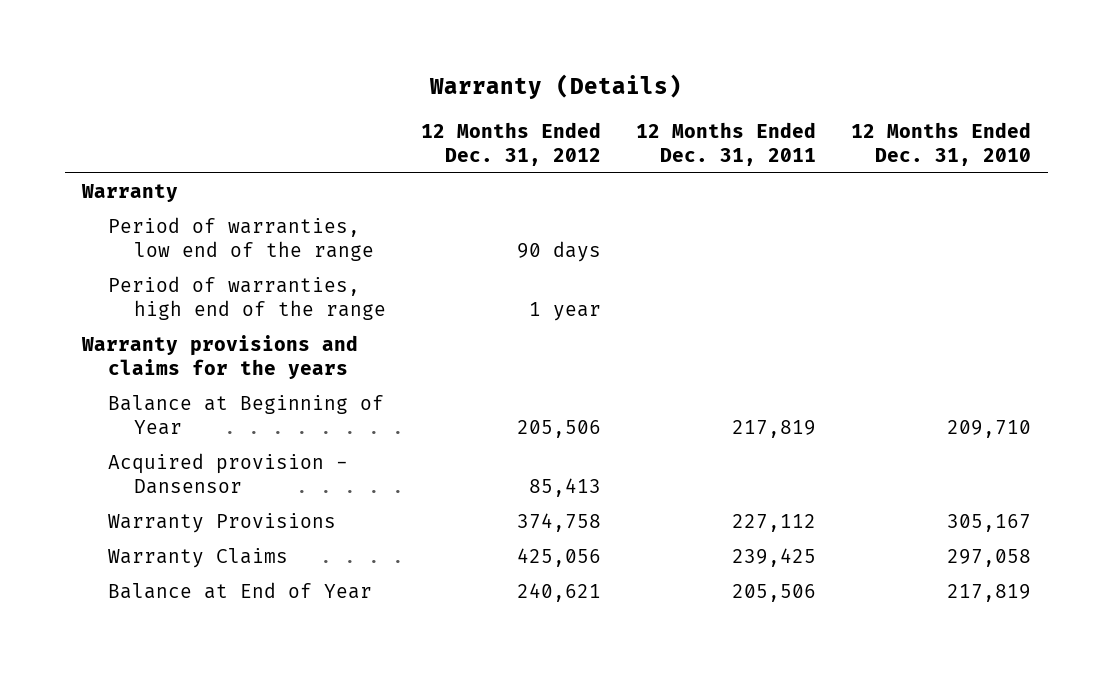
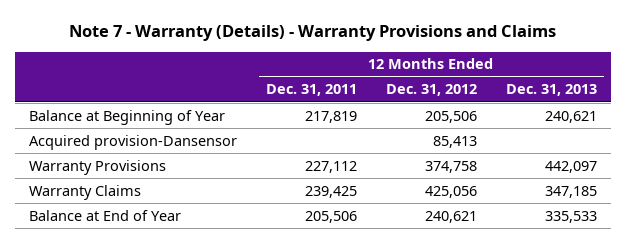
- Warranty (Details)
+ Note 7 - Warranty (Details) - Warranty Provisions and Claims
- | 12 Months Ended Dec. 31, 2012 | 12 Months Ended Dec. 31, 2011 | 12 Months Ended Dec. 31, 2010
+ | 12 Months Ended Dec. 31, 2011 | 12 Months Ended Dec. 31, 2012 | 12 Months Ended Dec. 31, 2013
- Warranty
- Period of warranties, low end of the range | 90 days | |
- Period of warranties, high end of the range | 1 year | |
- Warranty provisions and claims for the years
- Acquired provision - Dansensor | 85,413 | |
+ Acquired provision-Dansensor | | 85,413 |

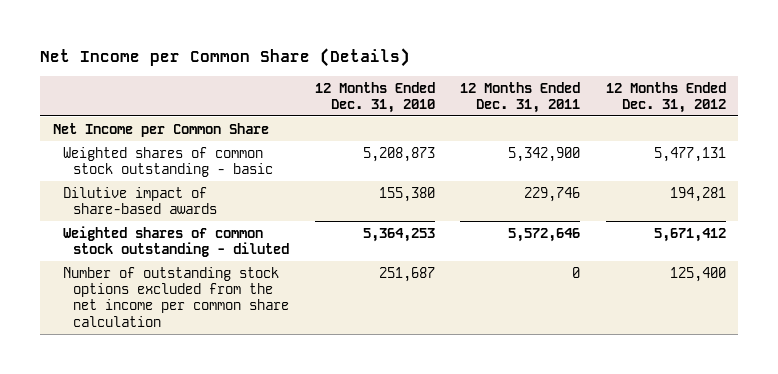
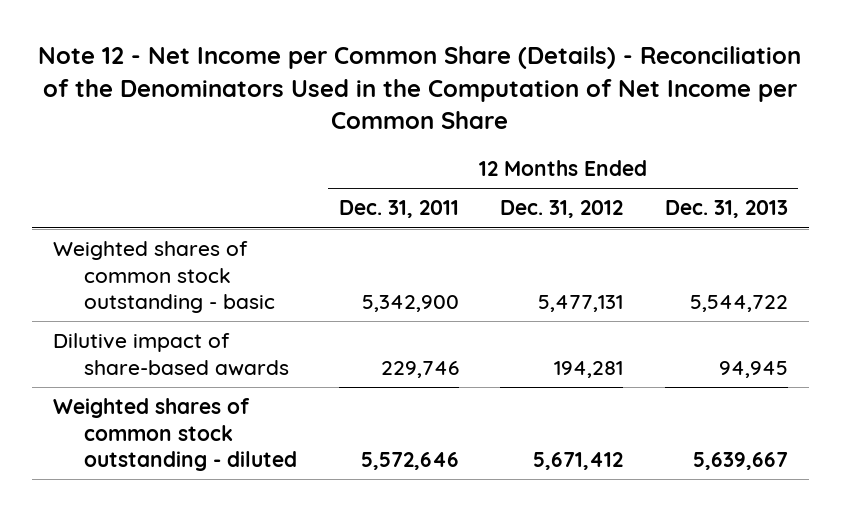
- Net Income per Common Share (Details)
+ Note 12 - Net Income per Common Share (Details) - Reconciliation of the Denominators Used in the Computation of Net Income per Common Share
- | 12 Months Ended Dec. 31, 2010 | 12 Months Ended Dec. 31, 2011 | 12 Months Ended Dec. 31, 2012
+ | 12 Months Ended Dec. 31, 2011 | 12 Months Ended Dec. 31, 2012 | 12 Months Ended Dec. 31, 2013
- Net Income per Common Share
- Number of outstanding stock options excluded from the net income per common share calculation | 251,687 | 0 | 125,400

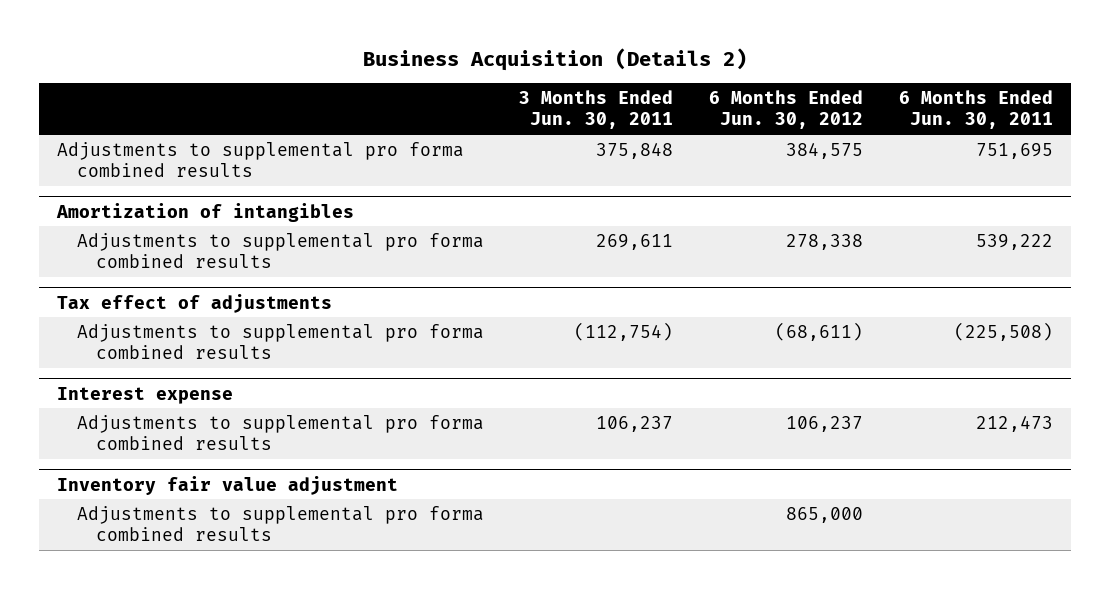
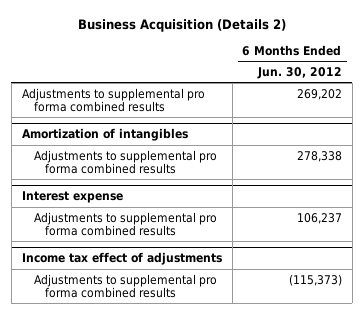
- | 3 Months Ended Jun. 30, 2011 | 6 Months Ended Jun. 30, 2012 | 6 Months Ended Jun. 30, 2011
+ | 6 Months Ended Jun. 30, 2012
- Adjustments to supplemental pro forma combined results | 375,848 | 384,575 | 751,695
+ Adjustments to supplemental pro forma combined results | 269,202
- Tax effect of adjustments
- Adjustments to supplemental pro forma combined results | (112,754) | (68,611) | (225,508)
- Inventory fair value adjustment
- Adjustments to supplemental pro forma combined results | | 865,000 |
+ Income tax effect of adjustments
+ Adjustments to supplemental pro forma combined results | (115,373)

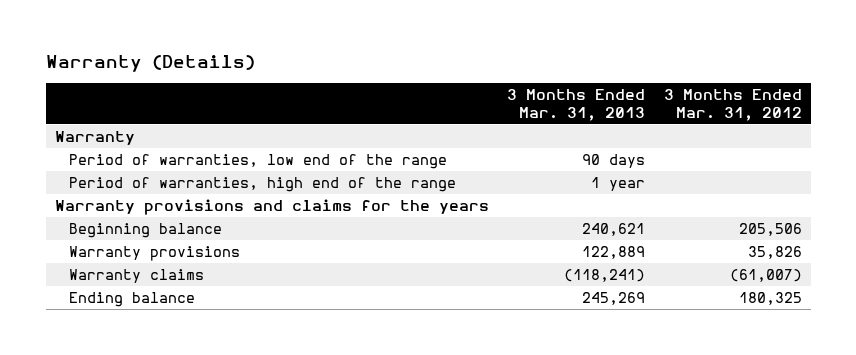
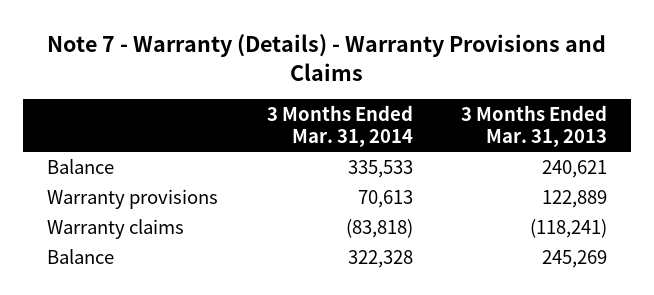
- Warranty (Details)
+ Note 7 - Warranty (Details) - Warranty Provisions and Claims
- | 3 Months Ended Mar. 31, 2013 | 3 Months Ended Mar. 31, 2012
+ | 3 Months Ended Mar. 31, 2014 | 3 Months Ended Mar. 31, 2013
- Warranty
- Period of warranties, low end of the range | 90 days |
- Period of warranties, high end of the range | 1 year |
- Warranty provisions and claims for the years
- Beginning balance | 240,621 | 205,506
+ Balance | 335,533 | 240,621
- Ending balance | 245,269 | 180,325
+ Balance | 322,328 | 245,269

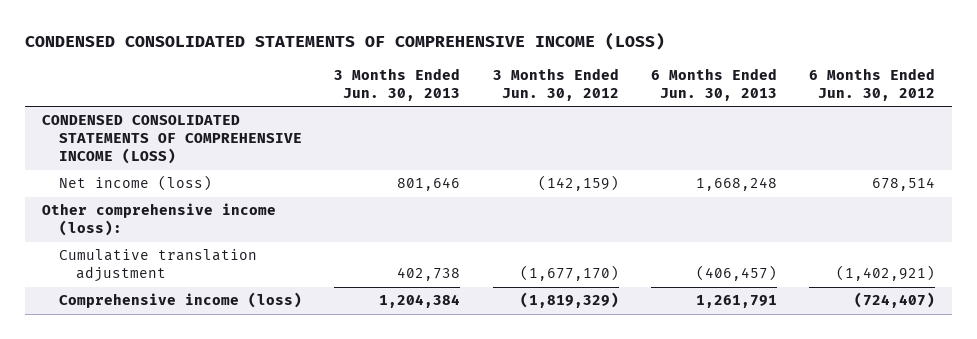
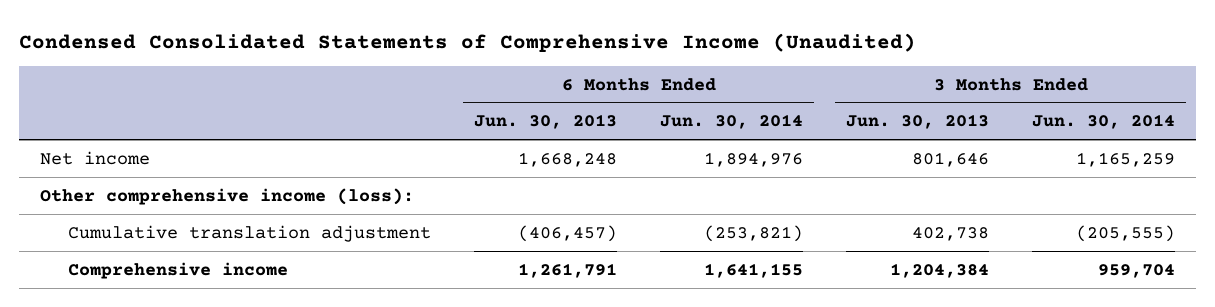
- CONDENSED CONSOLIDATED STATEMENTS OF COMPREHENSIVE INCOME (LOSS)
+ Condensed Consolidated Statements of Comprehensive Income (Unaudited)
- | 3 Months Ended Jun. 30, 2013 | 3 Months Ended Jun. 30, 2012 | 6 Months Ended Jun. 30, 2013 | 6 Months Ended Jun. 30, 2012
+ | 6 Months Ended Jun. 30, 2013 | 6 Months Ended Jun. 30, 2014 | 3 Months Ended Jun. 30, 2013 | 3 Months Ended Jun. 30, 2014
- CONDENSED CONSOLIDATED STATEMENTS OF COMPREHENSIVE INCOME (LOSS)
- Net income (loss) | 801,646 | (142,159) | 1,668,248 | 678,514
+ Net income | 1,668,248 | 1,894,976 | 801,646 | 1,165,259
- Comprehensive income (loss) | 1,204,384 | (1,819,329) | 1,261,791 | (724,407)
+ Comprehensive income | 1,261,791 | 1,641,155 | 1,204,384 | 959,704

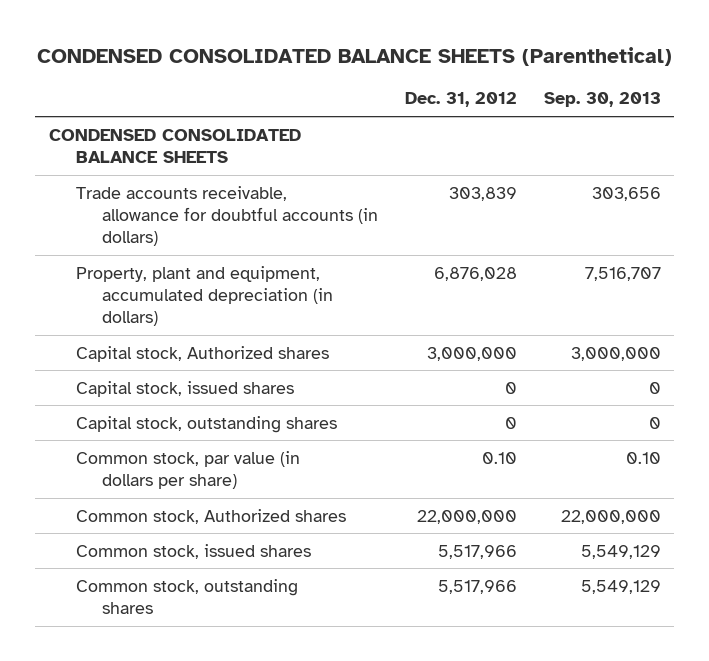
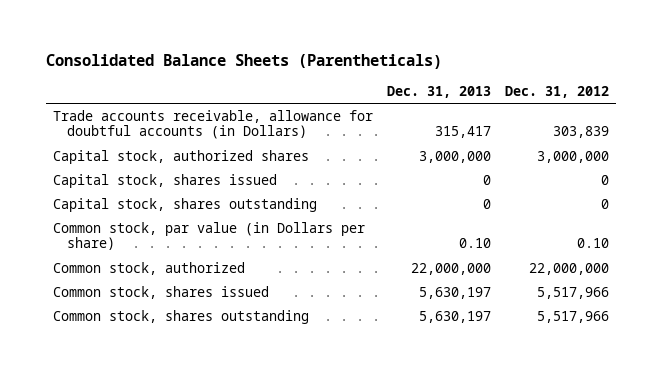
- CONDENSED CONSOLIDATED BALANCE SHEETS (Parenthetical)
+ Consolidated Balance Sheets (Parentheticals)
- | Dec. 31, 2012 | Sep. 30, 2013
+ | Dec. 31, 2013 | Dec. 31, 2012
- CONDENSED CONSOLIDATED BALANCE SHEETS
- Trade accounts receivable, allowance for doubtful accounts (in dollars) | 303,839 | 303,656
- Property, plant and equipment, accumulated depreciation (in dollars) | 6,876,028 | 7,516,707
- Capital stock, Authorized shares | 3,000,000 | 3,000,000
- Capital stock, issued shares | 0 | 0
- Capital stock, outstanding shares | 0 | 0
- Common stock, par value (in dollars per share) | 0.10 | 0.10
- Common stock, Authorized shares | 22,000,000 | 22,000,000
- Common stock, issued shares | 5,517,966 | 5,549,129
- Common stock, outstanding shares | 5,517,966 | 5,549,129
+ Trade accounts receivable, allowance for doubtful accounts (in Dollars) | 315,417 | 303,839
+ Capital stock, authorized shares | 3,000,000 | 3,000,000
+ Capital stock, shares issued | 0 | 0
+ Capital stock, shares outstanding | 0 | 0
+ Common stock, par value (in Dollars per share) | 0.10 | 0.10
+ Common stock, authorized | 22,000,000 | 22,000,000
+ Common stock, shares issued | 5,630,197 | 5,517,966
+ Common stock, shares outstanding | 5,630,197 | 5,517,966

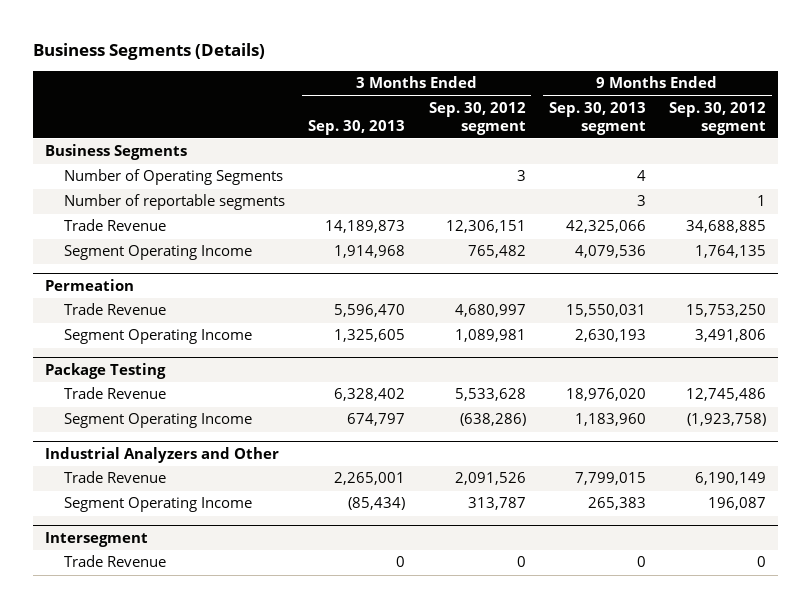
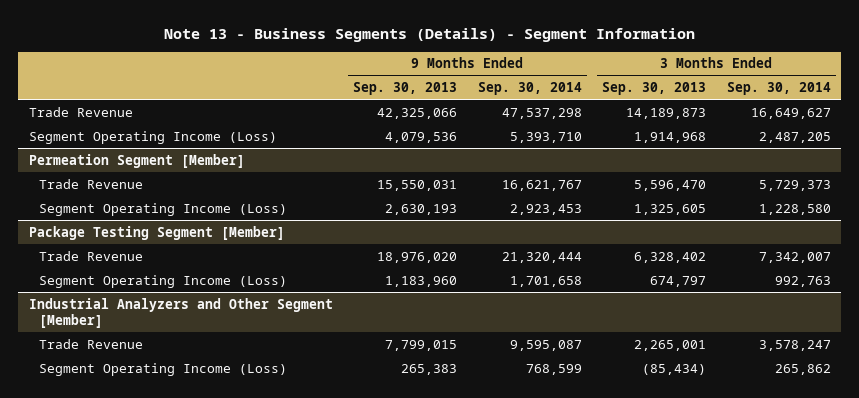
- Business Segments (Details)
+ Note 13 - Business Segments (Details) - Segment Information
- | 3 Months Ended Sep. 30, 2013 | 3 Months Ended Sep. 30, 2012 segment | 9 Months Ended Sep. 30, 2013 segment | 9 Months Ended Sep. 30, 2012 segment
+ | 9 Months Ended Sep. 30, 2013 | 9 Months Ended Sep. 30, 2014 | 3 Months Ended Sep. 30, 2013 | 3 Months Ended Sep. 30, 2014
- Business Segments
- Number of Operating Segments | | 3 | 4 |
- Number of reportable segments | | | 3 | 1
- Segment Operating Income | 1,914,968 | 765,482 | 4,079,536 | 1,764,135
- Permeation
+ Segment Operating Income (Loss) | 4,079,536 | 5,393,710 | 1,914,968 | 2,487,205
+ Permeation Segment [Member]
- Segment Operating Income | 1,325,605 | 1,089,981 | 2,630,193 | 3,491,806
- Package Testing
+ Segment Operating Income (Loss) | 2,630,193 | 2,923,453 | 1,325,605 | 1,228,580
+ Package Testing Segment [Member]
- Segment Operating Income | 674,797 | (638,286) | 1,183,960 | (1,923,758)
- Industrial Analyzers and Other
+ Segment Operating Income (Loss) | 1,183,960 | 1,701,658 | 674,797 | 992,763
+ Industrial Analyzers and Other Segment [Member]
- Segment Operating Income | (85,434) | 313,787 | 265,383 | 196,087
- Intersegment
- Trade Revenue | 0 | 0 | 0 | 0
+ Segment Operating Income (Loss) | 265,383 | 768,599 | (85,434) | 265,862

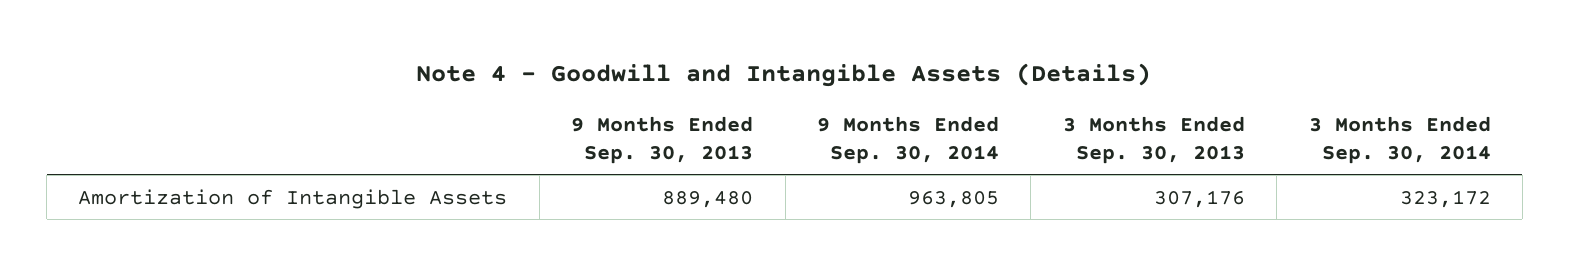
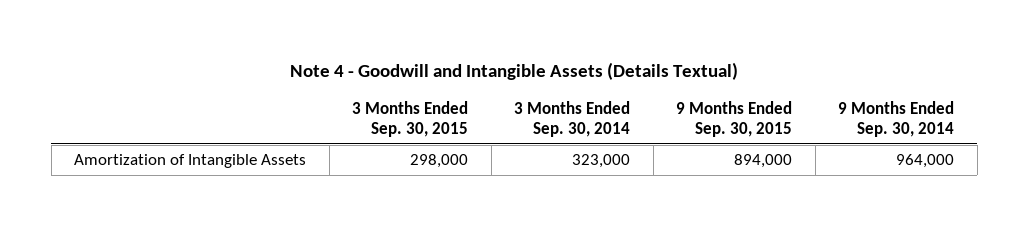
- Note 4 - Goodwill and Intangible Assets (Details)
+ Note 4 - Goodwill and Intangible Assets (Details Textual)
- | 9 Months Ended Sep. 30, 2013 | 9 Months Ended Sep. 30, 2014 | 3 Months Ended Sep. 30, 2013 | 3 Months Ended Sep. 30, 2014
+ | 3 Months Ended Sep. 30, 2015 | 3 Months Ended Sep. 30, 2014 | 9 Months Ended Sep. 30, 2015 | 9 Months Ended Sep. 30, 2014
- Amortization of Intangible Assets | 889,480 | 963,805 | 307,176 | 323,172
+ Amortization of Intangible Assets | 298,000 | 323,000 | 894,000 | 964,000

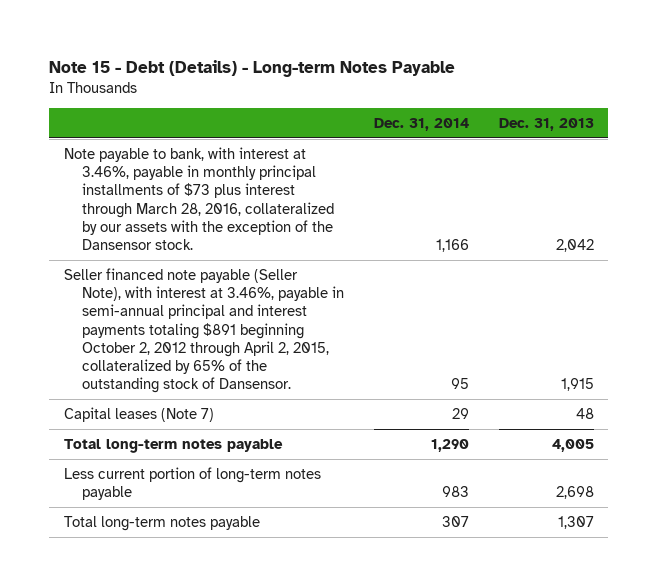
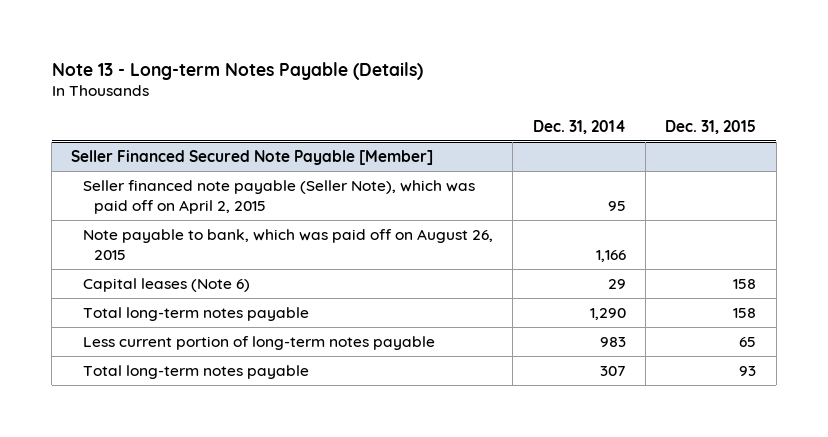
- Note 15 - Debt (Details) - Long-term Notes Payable
+ Note 13 - Long-term Notes Payable (Details)
- | Dec. 31, 2014 | Dec. 31, 2013
+ | Dec. 31, 2014 | Dec. 31, 2015
- Note payable to bank, with interest at 3.46%, payable in monthly principal installments of $73 plus interest through March 28, 2016, collateralized by our assets with the exception of the Dansensor stock. | 1,166 | 2,042
- Seller financed note payable (Seller Note), with interest at 3.46%, payable in semi-annual principal and interest payments totaling $891 beginning October 2, 2012 through April 2, 2015, collateralized by 65% of the outstanding stock of Dansensor. | 95 | 1,915
- Capital leases (Note 7) | 29 | 48
+ Seller Financed Secured Note Payable [Member]
+ Seller financed note payable (Seller Note), which was paid off on April 2, 2015 | 95 |
+ Note payable to bank, which was paid off on August 26, 2015 | 1,166 |
+ Capital leases (Note 6) | 29 | 158

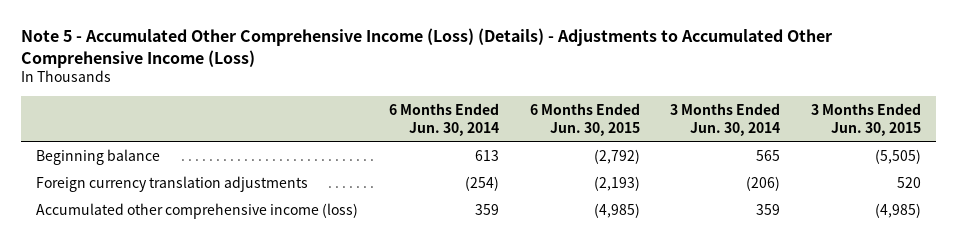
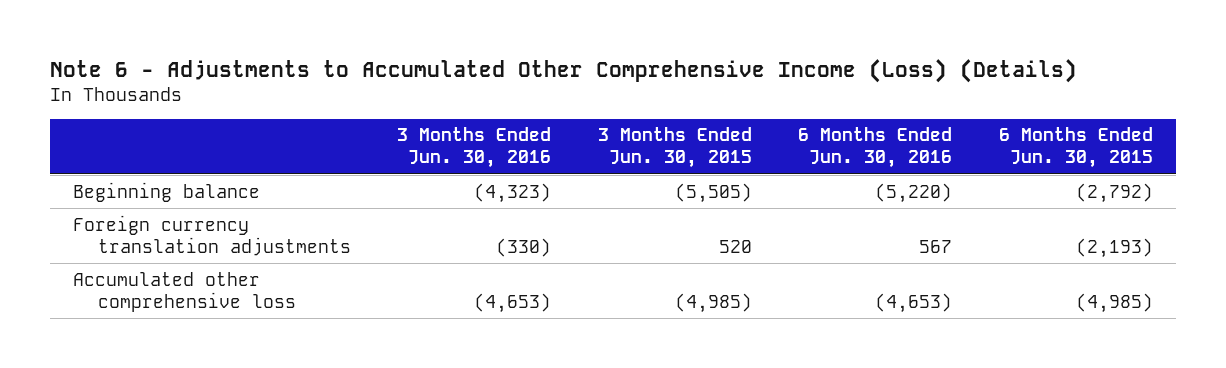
- Note 5 - Accumulated Other Comprehensive Income (Loss) (Details) - Adjustments to Accumulated Other Comprehensive Income (Loss)
+ Note 6 - Adjustments to Accumulated Other Comprehensive Income (Loss) (Details)
- | 6 Months Ended Jun. 30, 2014 | 6 Months Ended Jun. 30, 2015 | 3 Months Ended Jun. 30, 2014 | 3 Months Ended Jun. 30, 2015
+ | 3 Months Ended Jun. 30, 2016 | 3 Months Ended Jun. 30, 2015 | 6 Months Ended Jun. 30, 2016 | 6 Months Ended Jun. 30, 2015
- Accumulated other comprehensive income (loss) | 359 | (4,985) | 359 | (4,985)
+ Accumulated other comprehensive loss | (4,653) | (4,985) | (4,653) | (4,985)

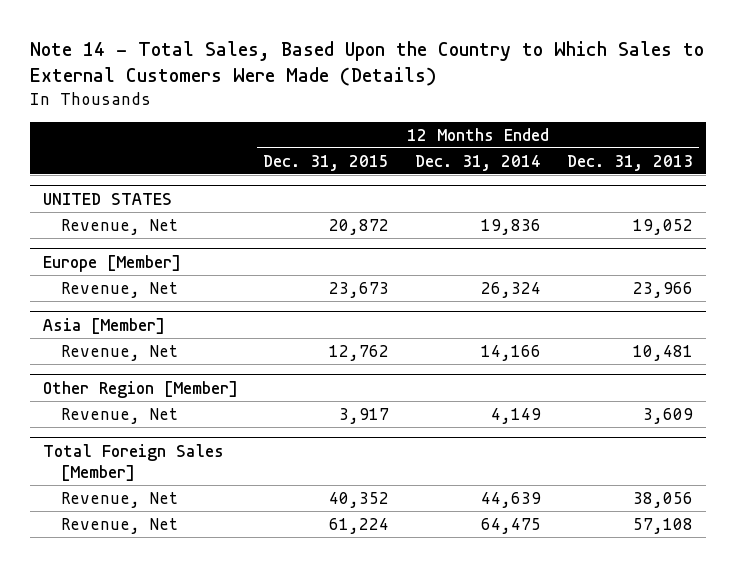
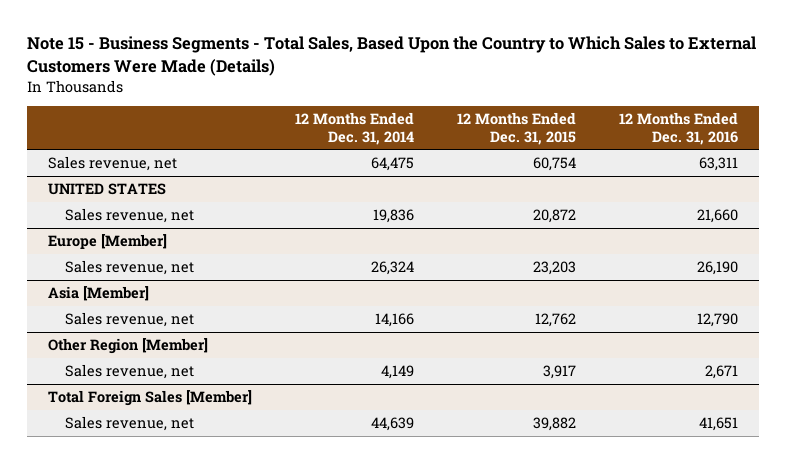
- Note 14 - Total Sales, Based Upon the Country to Which Sales to External Customers Were Made (Details)
+ Note 15 - Business Segments - Total Sales, Based Upon the Country to Which Sales to External Customers Were Made (Details)
- | 12 Months Ended Dec. 31, 2015 | 12 Months Ended Dec. 31, 2014 | 12 Months Ended Dec. 31, 2013
+ | 12 Months Ended Dec. 31, 2014 | 12 Months Ended Dec. 31, 2015 | 12 Months Ended Dec. 31, 2016
+ Sales revenue, net | 64,475 | 60,754 | 63,311
@ UNITED STATES
- Revenue, Net | 20,872 | 19,836 | 19,052
+ Sales revenue, net | 19,836 | 20,872 | 21,660
@ Europe [Member]
- Revenue, Net | 23,673 | 26,324 | 23,966
+ Sales revenue, net | 26,324 | 23,203 | 26,190
@ Asia [Member]
- Revenue, Net | 12,762 | 14,166 | 10,481
+ Sales revenue, net | 14,166 | 12,762 | 12,790
@ Other Region [Member]
- Revenue, Net | 3,917 | 4,149 | 3,609
+ Sales revenue, net | 4,149 | 3,917 | 2,671
@ Total Foreign Sales [Member]
- Revenue, Net | 40,352 | 44,639 | 38,056
- Revenue, Net | 61,224 | 64,475 | 57,108
+ Sales revenue, net | 44,639 | 39,882 | 41,651

